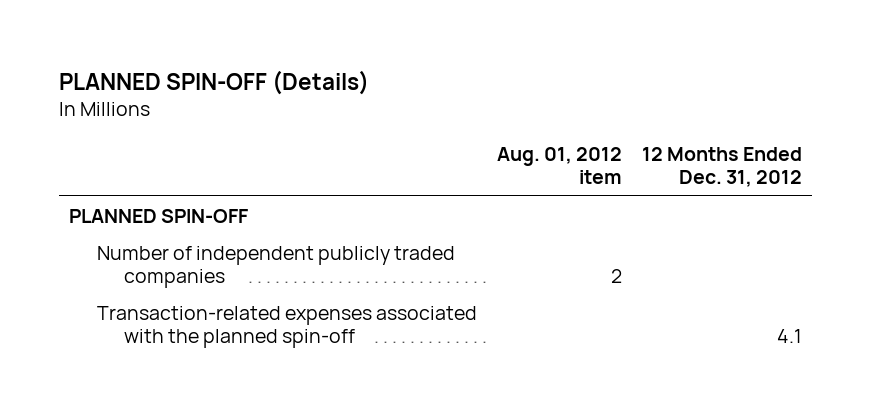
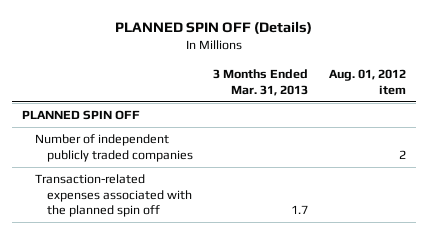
- PLANNED SPIN-OFF (Details)
+ PLANNED SPIN OFF (Details)
- | Aug. 01, 2012 item | 12 Months Ended Dec. 31, 2012
+ | 3 Months Ended Mar. 31, 2013 | Aug. 01, 2012 item
- PLANNED SPIN-OFF
+ PLANNED SPIN OFF
- Transaction-related expenses associated with the planned spin-off | | 4.1
+ Transaction-related expenses associated with the planned spin off | 1.7 |

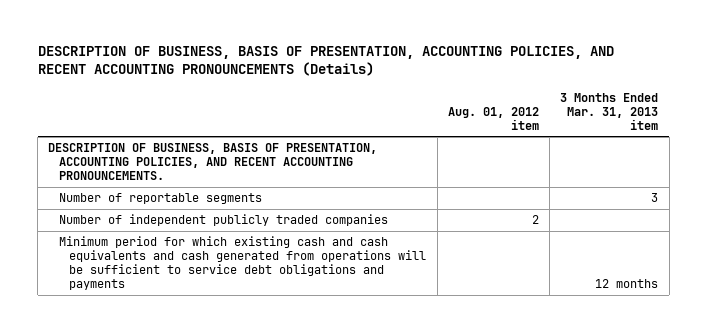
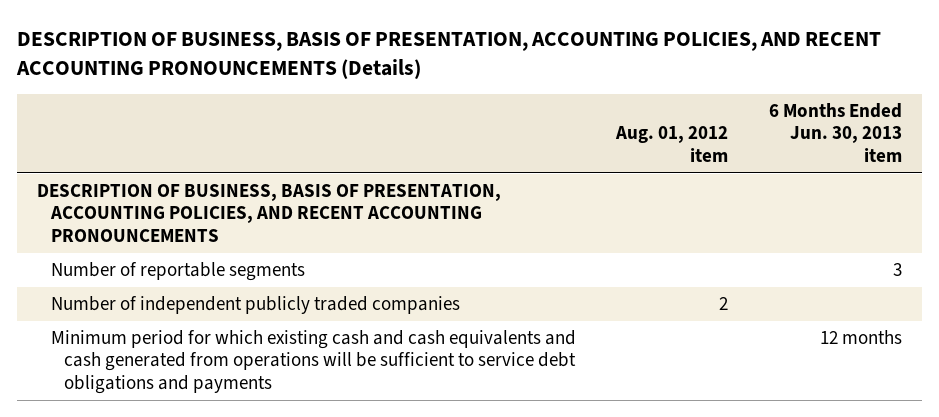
- | Aug. 01, 2012 item | 3 Months Ended Mar. 31, 2013 item
+ | Aug. 01, 2012 item | 6 Months Ended Jun. 30, 2013 item
- DESCRIPTION OF BUSINESS, BASIS OF PRESENTATION, ACCOUNTING POLICIES, AND RECENT ACCOUNTING PRONOUNCEMENTS.
+ DESCRIPTION OF BUSINESS, BASIS OF PRESENTATION, ACCOUNTING POLICIES, AND RECENT ACCOUNTING PRONOUNCEMENTS

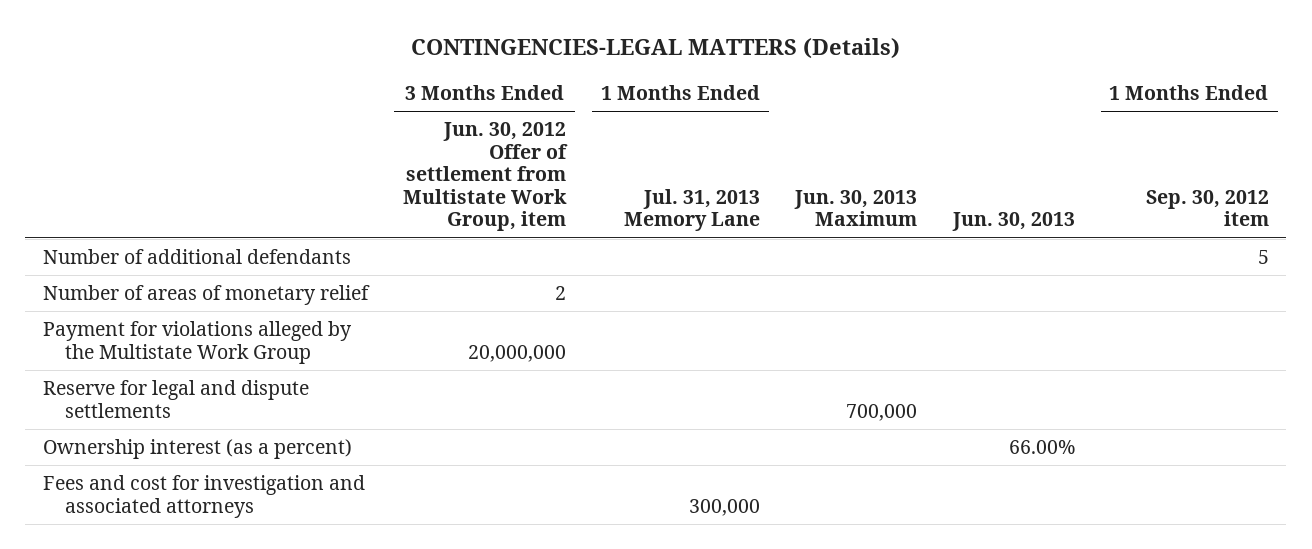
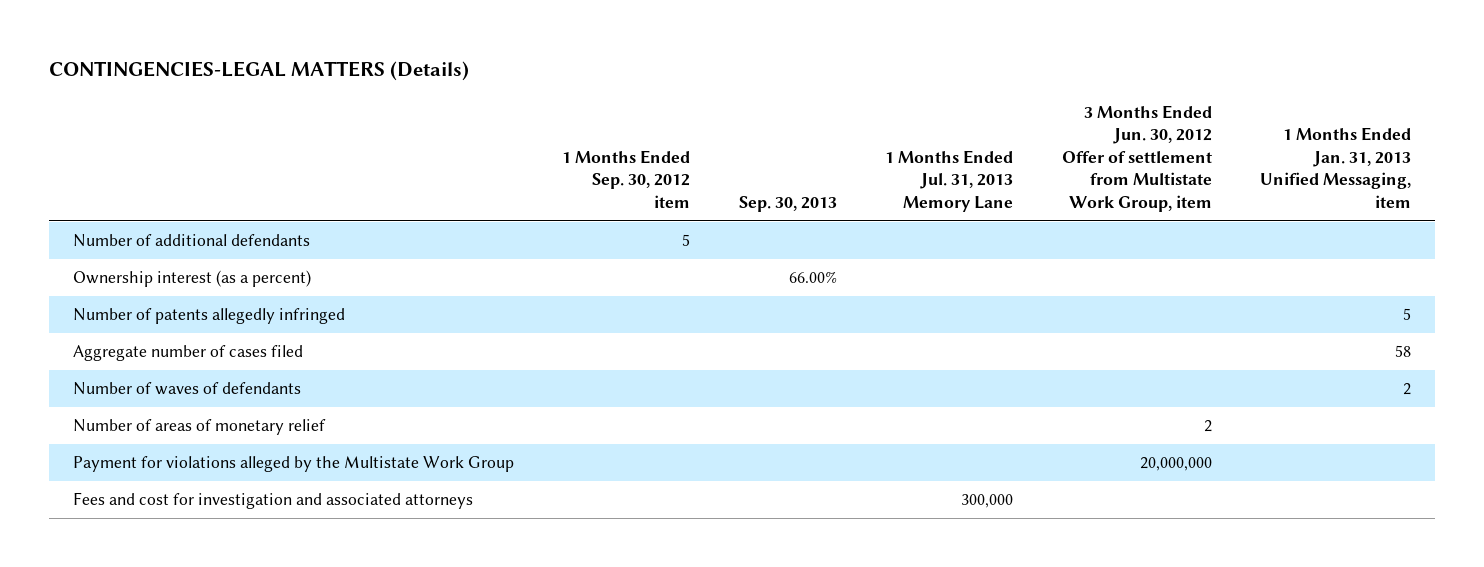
- | 3 Months Ended Jun. 30, 2012 Offer of settlement from Multistate Work Group, item | 1 Months Ended Jul. 31, 2013 Memory Lane | Jun. 30, 2013 Maximum | Jun. 30, 2013 | 1 Months Ended Sep. 30, 2012 item
+ | 1 Months Ended Sep. 30, 2012 item | Sep. 30, 2013 | 1 Months Ended Jul. 31, 2013 Memory Lane | 3 Months Ended Jun. 30, 2012 Offer of settlement from Multistate Work Group, item | 1 Months Ended Jan. 31, 2013 Unified Messaging, item
moved up: Ownership interest (as a percent) | | 66.00% | | |
+ Number of patents allegedly infringed | | | | | 5
+ Aggregate number of cases filed | | | | | 58
+ Number of waves of defendants | | | | | 2
- Reserve for legal and dispute settlements | | | 700,000 | |

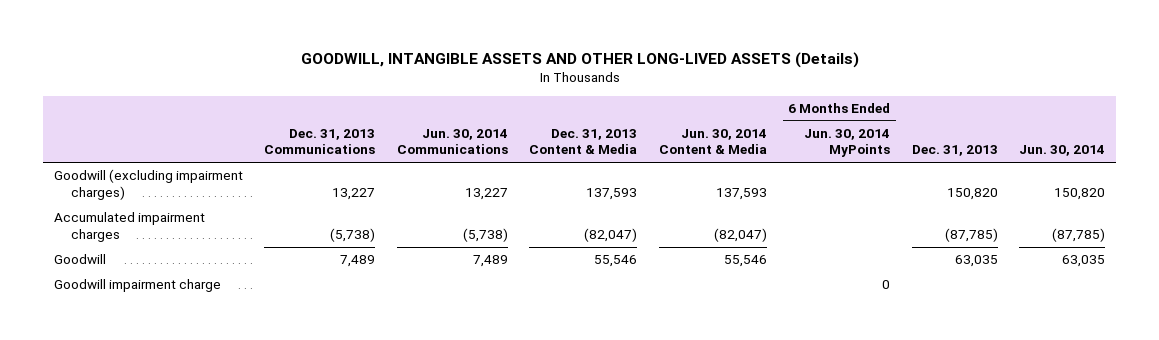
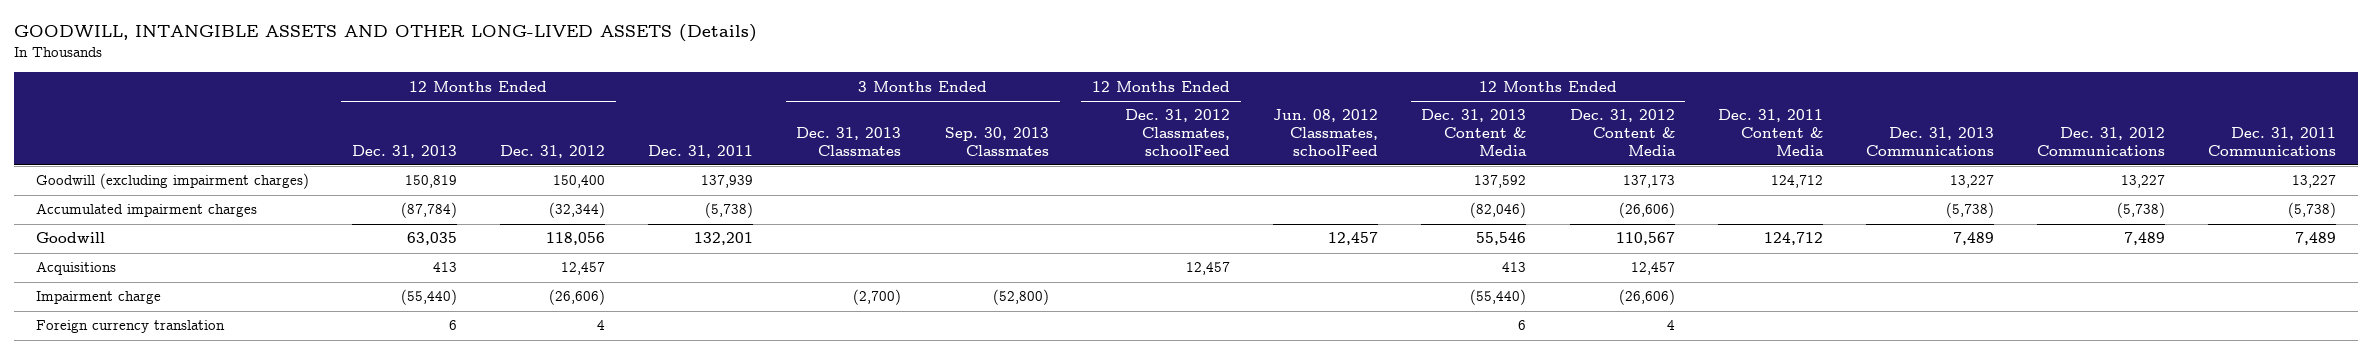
- | Dec. 31, 2013 Communications | Jun. 30, 2014 Communications | Dec. 31, 2013 Content & Media | Jun. 30, 2014 Content & Media | 6 Months Ended Jun. 30, 2014 MyPoints | Dec. 31, 2013 | Jun. 30, 2014
+ | 12 Months Ended Dec. 31, 2013 | 12 Months Ended Dec. 31, 2012 | Dec. 31, 2011 | 3 Months Ended Dec. 31, 2013 Classmates | 3 Months Ended Sep. 30, 2013 Classmates | 12 Months Ended Dec. 31, 2012 Classmates, schoolFeed | Jun. 08, 2012 Classmates, schoolFeed | 12 Months Ended Dec. 31, 2013 Content & Media | 12 Months Ended Dec. 31, 2012 Content & Media | Dec. 31, 2011 Content & Media | Dec. 31, 2013 Communications | Dec. 31, 2012 Communications | Dec. 31, 2011 Communications
- Goodwill impairment charge | | | | | 0 | |
+ Acquisitions | 413 | 12,457 | | | | 12,457 | | 413 | 12,457 | | | |
+ Impairment charge | (55,440) | (26,606) | | (2,700) | (52,800) | | | (55,440) | (26,606) | | | |
+ Foreign currency translation | 6 | 4 | | | | | | 6 | 4 | | | |

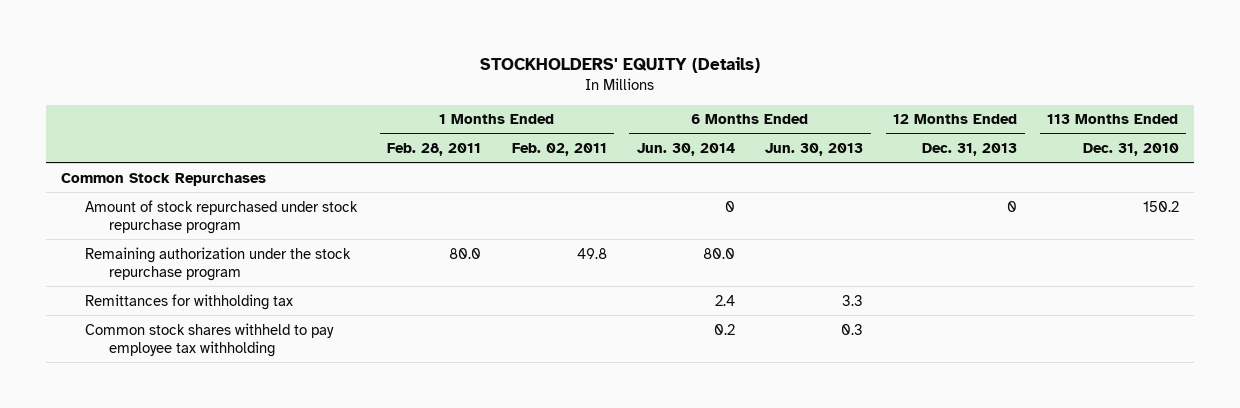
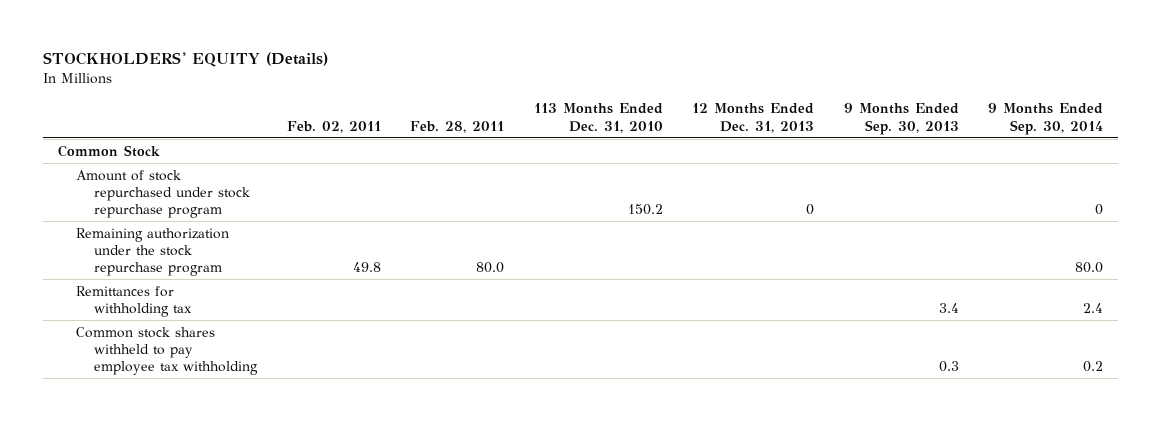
- | 1 Months Ended Feb. 28, 2011 | 1 Months Ended Feb. 02, 2011 | 6 Months Ended Jun. 30, 2014 | 6 Months Ended Jun. 30, 2013 | 12 Months Ended Dec. 31, 2013 | 113 Months Ended Dec. 31, 2010
+ | Feb. 02, 2011 | Feb. 28, 2011 | 113 Months Ended Dec. 31, 2010 | 12 Months Ended Dec. 31, 2013 | 9 Months Ended Sep. 30, 2013 | 9 Months Ended Sep. 30, 2014
- Common Stock Repurchases
+ Common Stock

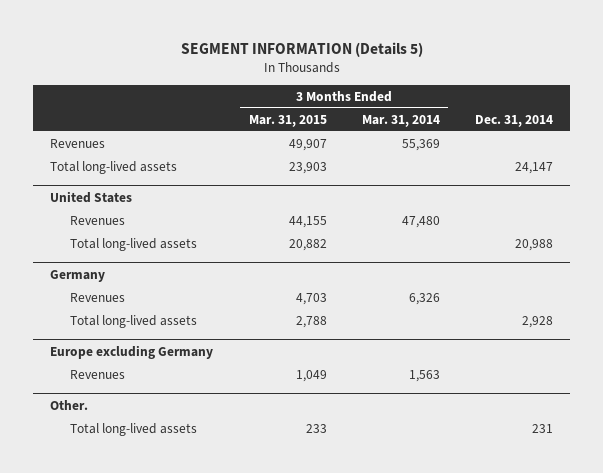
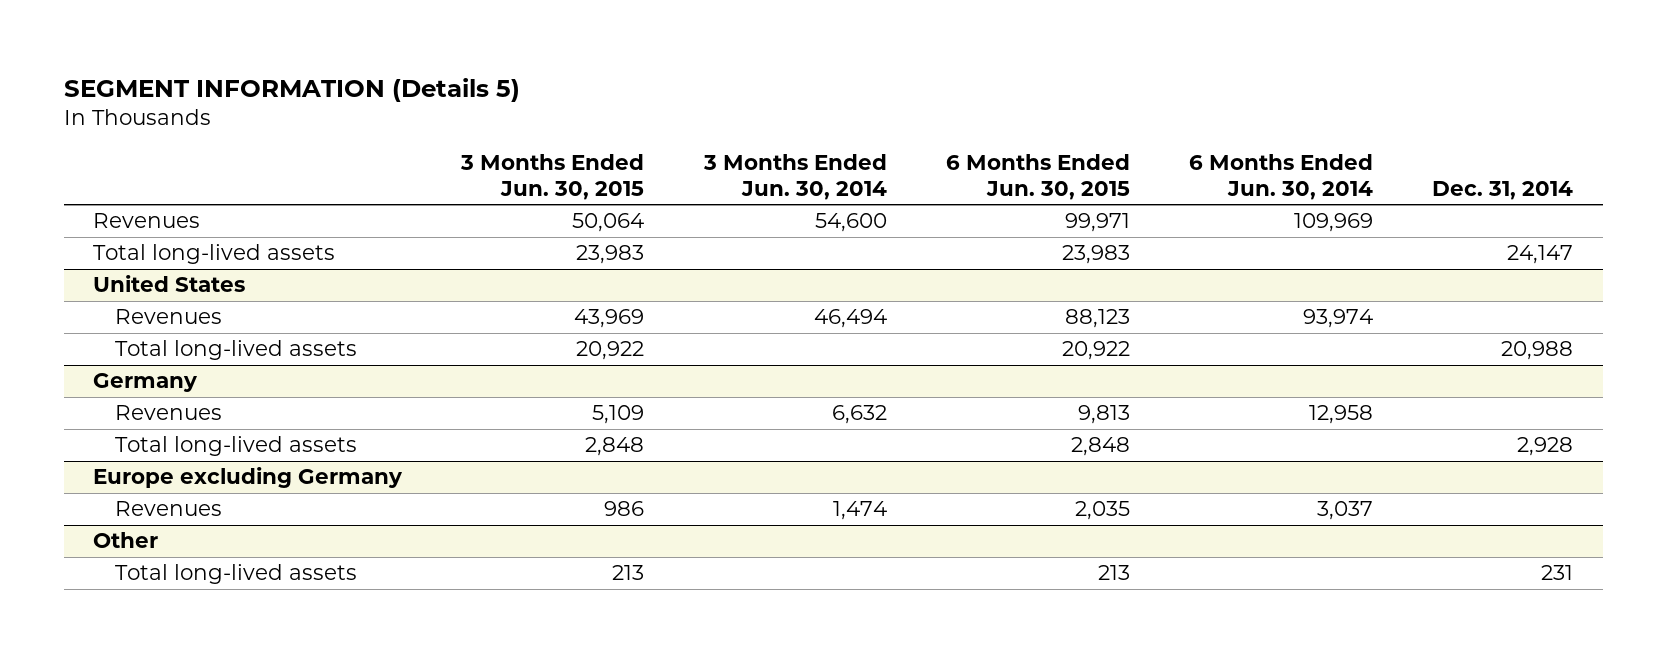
- | 3 Months Ended Mar. 31, 2015 | 3 Months Ended Mar. 31, 2014 | Dec. 31, 2014
+ | 3 Months Ended Jun. 30, 2015 | 3 Months Ended Jun. 30, 2014 | 6 Months Ended Jun. 30, 2015 | 6 Months Ended Jun. 30, 2014 | Dec. 31, 2014
- Other.
+ Other

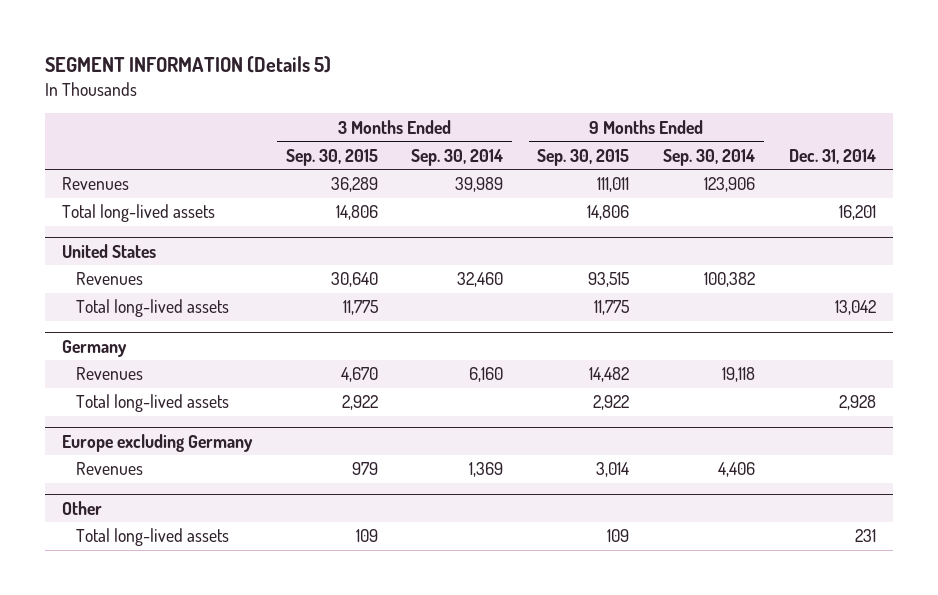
- | 3 Months Ended Jun. 30, 2015 | 3 Months Ended Jun. 30, 2014 | 6 Months Ended Jun. 30, 2015 | 6 Months Ended Jun. 30, 2014 | Dec. 31, 2014
+ | 3 Months Ended Sep. 30, 2015 | 3 Months Ended Sep. 30, 2014 | 9 Months Ended Sep. 30, 2015 | 9 Months Ended Sep. 30, 2014 | Dec. 31, 2014
- Total long-lived assets | 23,983 | | 23,983 | | 24,147
+ Total long-lived assets | 14,806 | | 14,806 | | 16,201
@ United States
- Total long-lived assets | 20,922 | | 20,922 | | 20,988
+ Total long-lived assets | 11,775 | | 11,775 | | 13,042

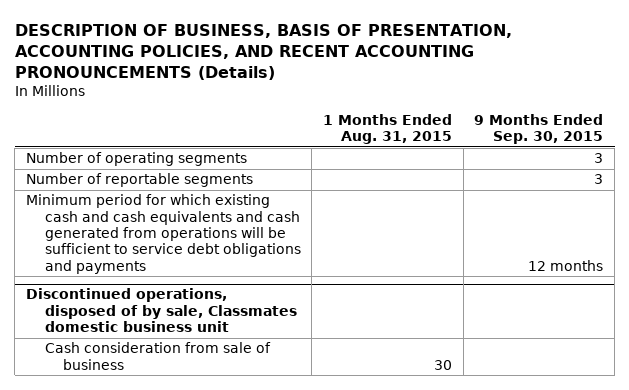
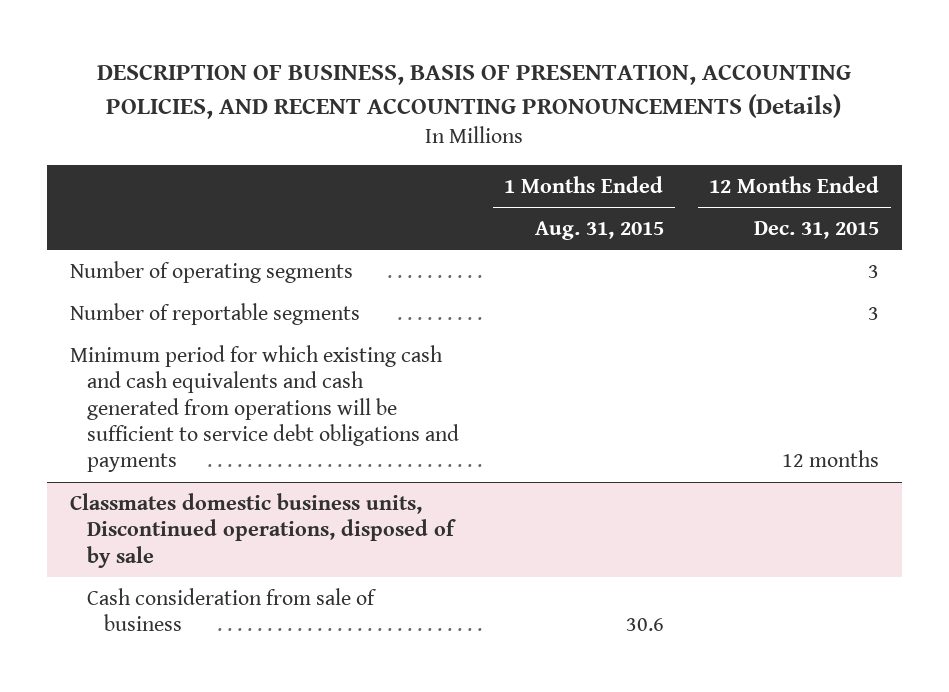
- | 1 Months Ended Aug. 31, 2015 | 9 Months Ended Sep. 30, 2015
+ | 1 Months Ended Aug. 31, 2015 | 12 Months Ended Dec. 31, 2015
- Discontinued operations, disposed of by sale, Classmates domestic business unit
- Cash consideration from sale of business | 30 |
+ Classmates domestic business units, Discontinued operations, disposed of by sale
+ Cash consideration from sale of business | 30.6 |

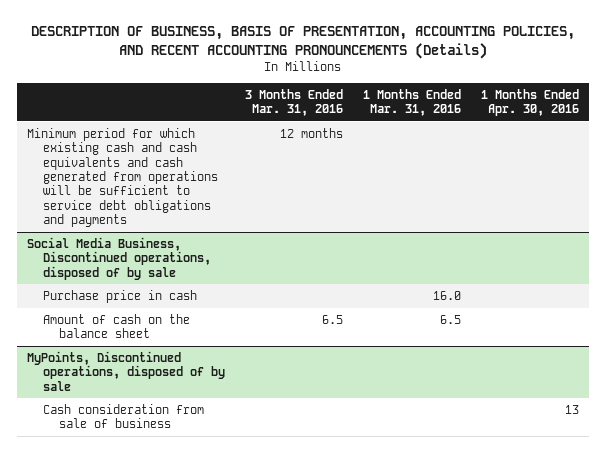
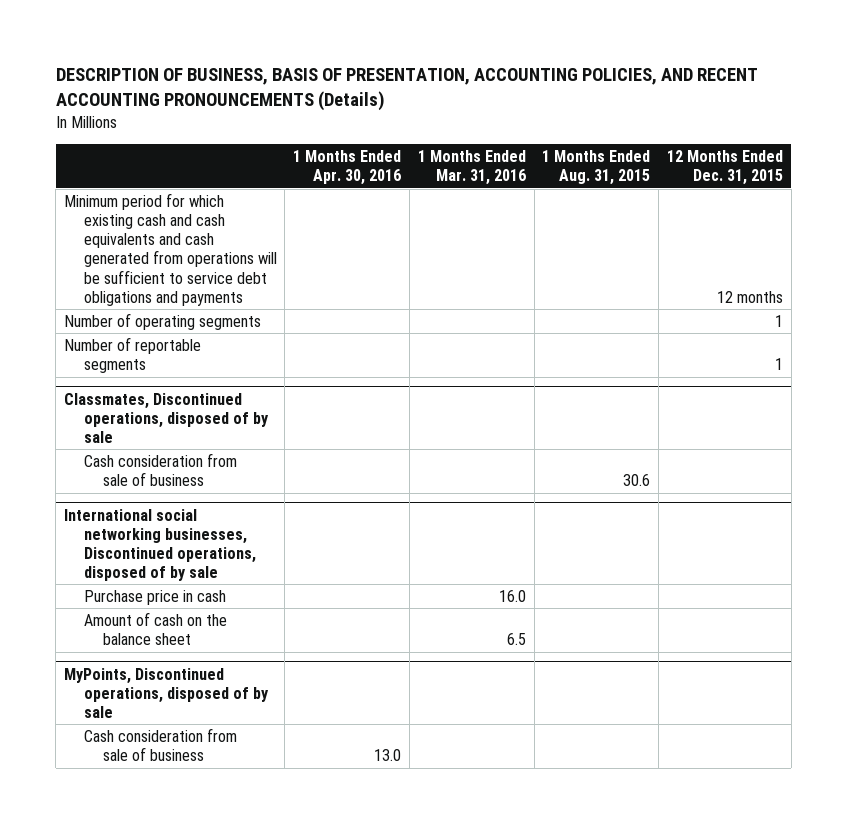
- | 3 Months Ended Mar. 31, 2016 | 1 Months Ended Mar. 31, 2016 | 1 Months Ended Apr. 30, 2016
+ | 1 Months Ended Apr. 30, 2016 | 1 Months Ended Mar. 31, 2016 | 1 Months Ended Aug. 31, 2015 | 12 Months Ended Dec. 31, 2015
- Social Media Business, Discontinued operations, disposed of by sale
+ Number of operating segments | | | | 1
+ Number of reportable segments | | | | 1
+ Classmates, Discontinued operations, disposed of by sale
+ Cash consideration from sale of business | | | 30.6 |
+ International social networking businesses, Discontinued operations, disposed of by sale
@ MyPoints, Discontinued operations, disposed of by sale
- Cash consideration from sale of business | | | 13
+ Cash consideration from sale of business | 13.0 | | |

